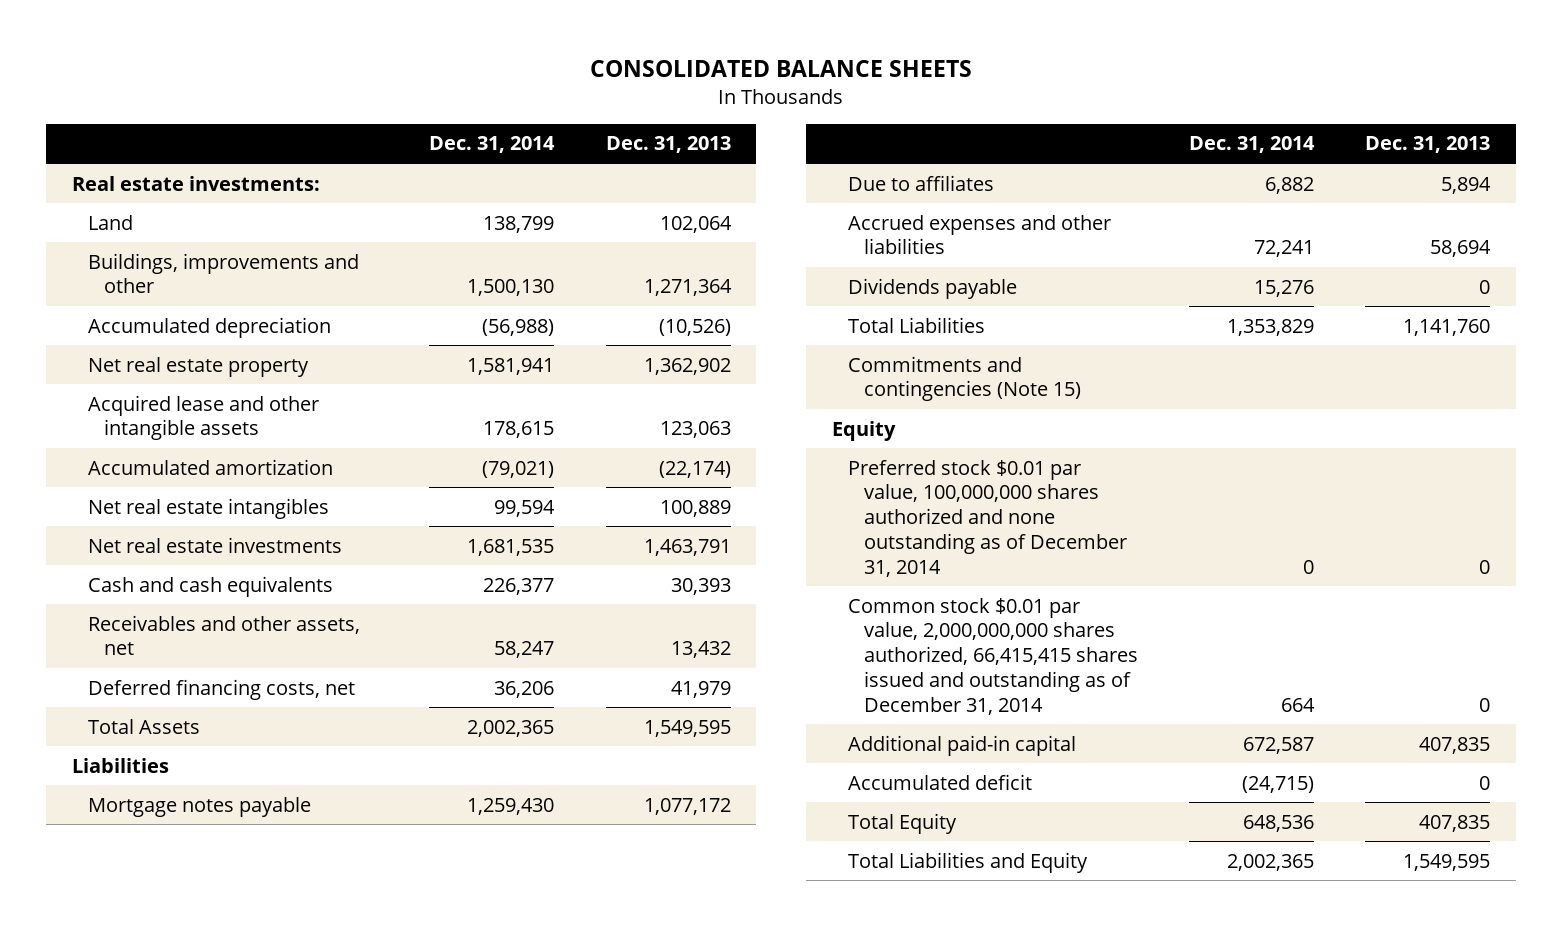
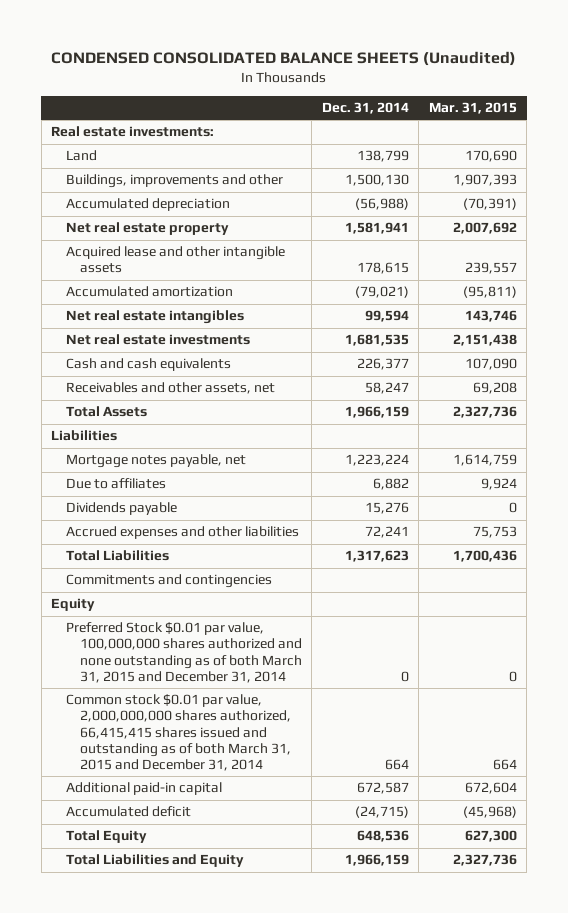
- CONSOLIDATED BALANCE SHEETS
+ CONDENSED CONSOLIDATED BALANCE SHEETS (Unaudited)
- | Dec. 31, 2014 | Dec. 31, 2013
+ | Dec. 31, 2014 | Mar. 31, 2015
- Deferred financing costs, net | 36,206 | 41,979
- Total Assets | 2,002,365 | 1,549,595
+ Total Assets | 1,966,159 | 2,327,736
- Mortgage notes payable | 1,259,430 | 1,077,172
+ Mortgage notes payable, net | 1,223,224 | 1,614,759
- Total Liabilities | 1,353,829 | 1,141,760
- Commitments and contingencies (Note 15)
moved down: Accrued expenses and other liabilities | 72,241 | 75,753
+ Total Liabilities | 1,317,623 | 1,700,436
+ Commitments and contingencies
- Preferred stock $0.01 par value, 100,000,000 shares authorized and none outstanding as of December 31, 2014 | 0 | 0
- Common stock $0.01 par value, 2,000,000,000 shares authorized, 66,415,415 shares issued and outstanding as of December 31, 2014 | 664 | 0
+ Preferred Stock $0.01 par value, 100,000,000 shares authorized and none outstanding as of both March 31, 2015 and December 31, 2014 | 0 | 0
+ Common stock $0.01 par value, 2,000,000,000 shares authorized, 66,415,415 shares issued and outstanding as of both March 31, 2015 and December 31, 2014 | 664 | 664
- Total Liabilities and Equity | 2,002,365 | 1,549,595
+ Total Liabilities and Equity | 1,966,159 | 2,327,736

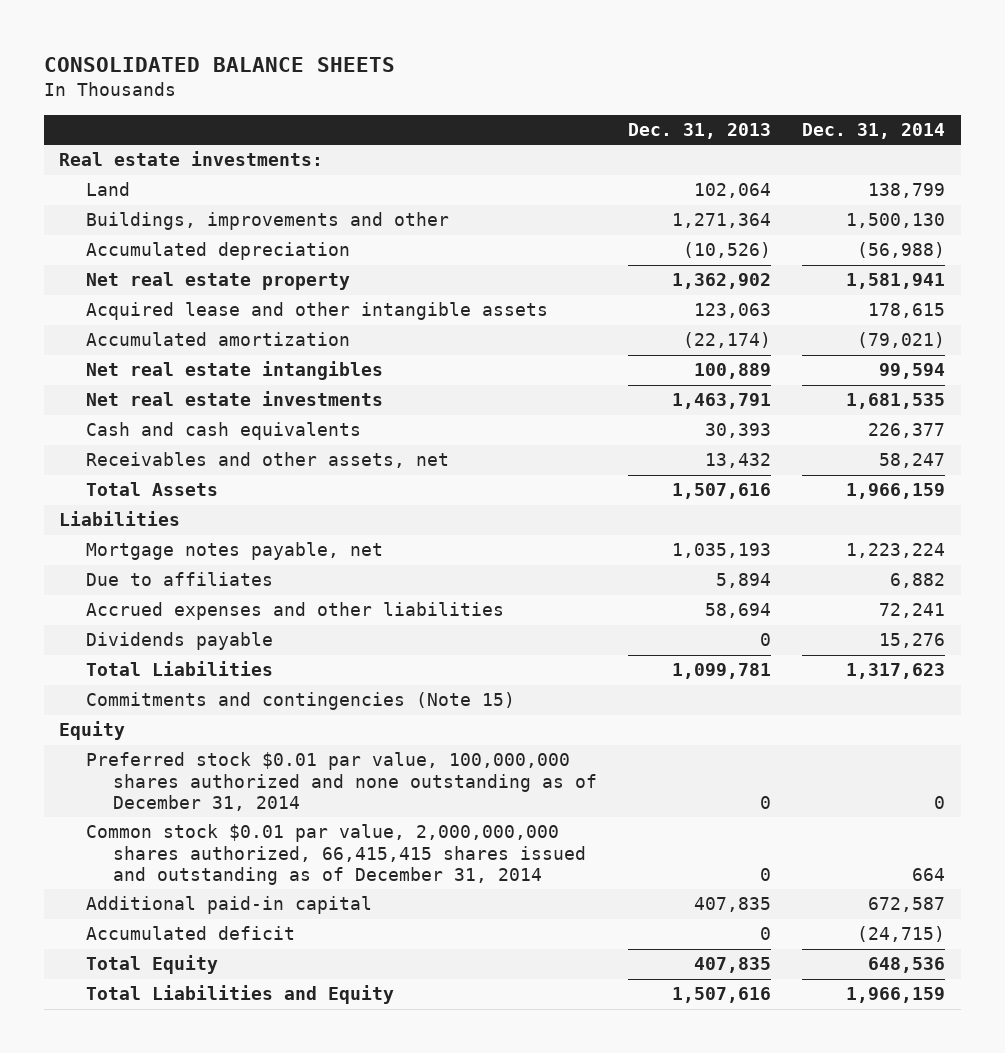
- CONDENSED CONSOLIDATED BALANCE SHEETS (Unaudited)
+ CONSOLIDATED BALANCE SHEETS
- | Dec. 31, 2014 | Mar. 31, 2015
+ | Dec. 31, 2013 | Dec. 31, 2014
moved down: Dividends payable | 0 | 15,276
- Commitments and contingencies
+ Commitments and contingencies (Note 15)
- Preferred Stock $0.01 par value, 100,000,000 shares authorized and none outstanding as of both March 31, 2015 and December 31, 2014 | 0 | 0
- Common stock $0.01 par value, 2,000,000,000 shares authorized, 66,415,415 shares issued and outstanding as of both March 31, 2015 and December 31, 2014 | 664 | 664
+ Preferred stock $0.01 par value, 100,000,000 shares authorized and none outstanding as of December 31, 2014 | 0 | 0
+ Common stock $0.01 par value, 2,000,000,000 shares authorized, 66,415,415 shares issued and outstanding as of December 31, 2014 | 0 | 664

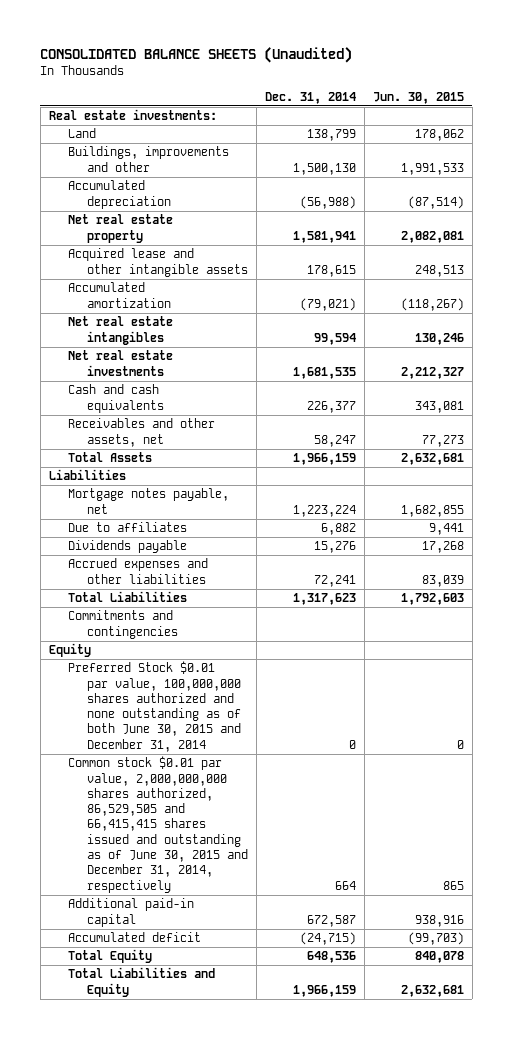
- CONSOLIDATED BALANCE SHEETS
+ CONSOLIDATED BALANCE SHEETS (Unaudited)
- | Dec. 31, 2013 | Dec. 31, 2014
+ | Dec. 31, 2014 | Jun. 30, 2015
moved down: Accrued expenses and other liabilities | 72,241 | 83,039
- Commitments and contingencies (Note 15)
+ Commitments and contingencies
- Preferred stock $0.01 par value, 100,000,000 shares authorized and none outstanding as of December 31, 2014 | 0 | 0
- Common stock $0.01 par value, 2,000,000,000 shares authorized, 66,415,415 shares issued and outstanding as of December 31, 2014 | 0 | 664
+ Preferred Stock $0.01 par value, 100,000,000 shares authorized and none outstanding as of both June 30, 2015 and December 31, 2014 | 0 | 0
+ Common stock $0.01 par value, 2,000,000,000 shares authorized, 86,529,505 and 66,415,415 shares issued and outstanding as of June 30, 2015 and December 31, 2014, respectively | 664 | 865

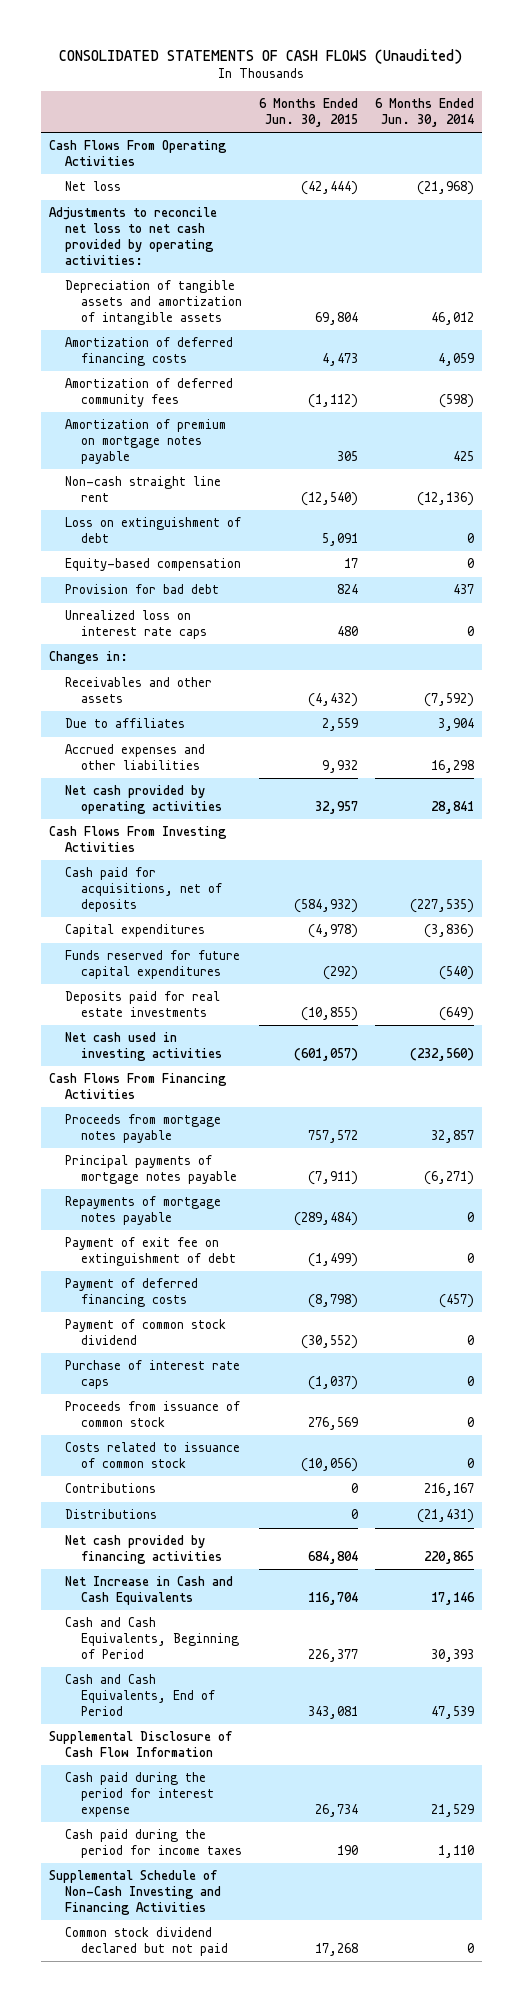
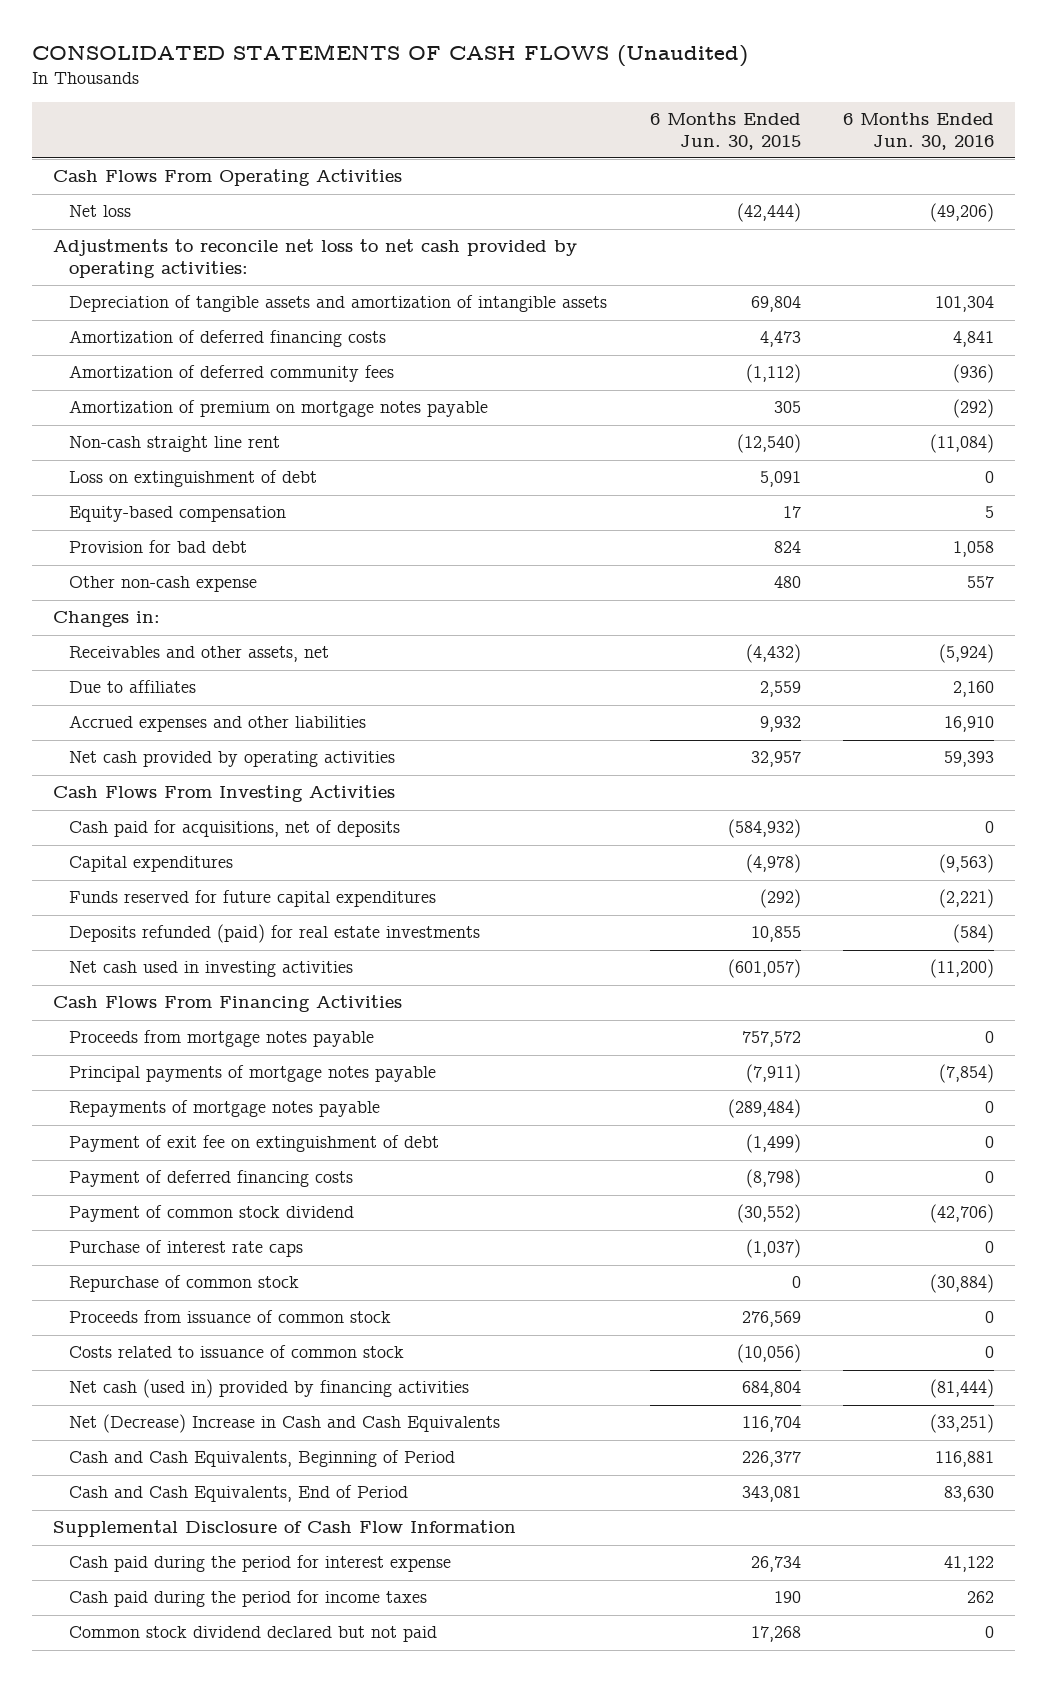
- | 6 Months Ended Jun. 30, 2015 | 6 Months Ended Jun. 30, 2014
+ | 6 Months Ended Jun. 30, 2015 | 6 Months Ended Jun. 30, 2016
- Unrealized loss on interest rate caps | 480 | 0
+ Other non-cash expense | 480 | 557
- Receivables and other assets | (4,432) | (7,592)
+ Receivables and other assets, net | (4,432) | (5,924)
- Deposits paid for real estate investments | (10,855) | (649)
+ Deposits refunded (paid) for real estate investments | 10,855 | (584)
+ Repurchase of common stock | 0 | (30,884)
- Contributions | 0 | 216,167
- Distributions | 0 | (21,431)
- Net cash provided by financing activities | 684,804 | 220,865
- Net Increase in Cash and Cash Equivalents | 116,704 | 17,146
+ Net cash (used in) provided by financing activities | 684,804 | (81,444)
+ Net (Decrease) Increase in Cash and Cash Equivalents | 116,704 | (33,251)
- Supplemental Schedule of Non-Cash Investing and Financing Activities

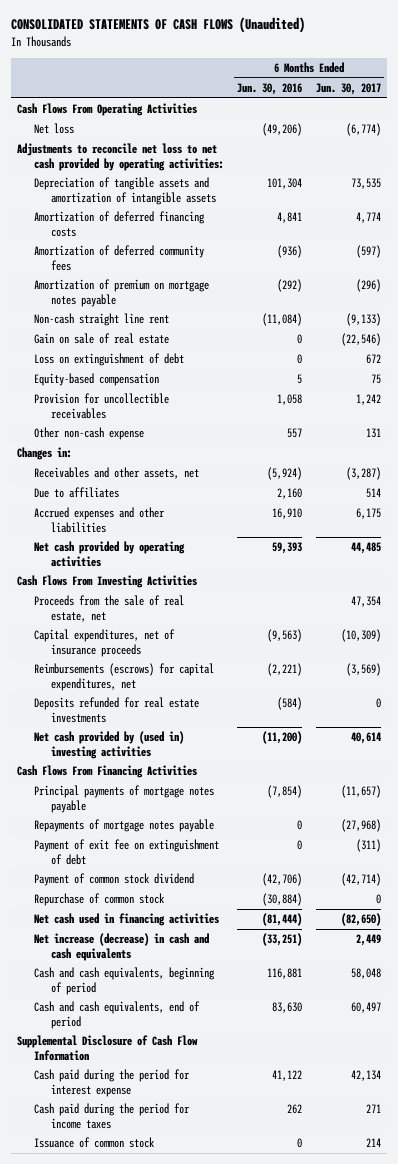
- | 6 Months Ended Jun. 30, 2015 | 6 Months Ended Jun. 30, 2016
+ | 6 Months Ended Jun. 30, 2016 | 6 Months Ended Jun. 30, 2017
+ Gain on sale of real estate | 0 | (22,546)
- Provision for bad debt | 824 | 1,058
+ Provision for uncollectible receivables | 1,058 | 1,242
- Cash paid for acquisitions, net of deposits | (584,932) | 0
- Capital expenditures | (4,978) | (9,563)
- Funds reserved for future capital expenditures | (292) | (2,221)
- Deposits refunded (paid) for real estate investments | 10,855 | (584)
- Net cash used in investing activities | (601,057) | (11,200)
+ Proceeds from the sale of real estate, net | | 47,354
+ Capital expenditures, net of insurance proceeds | (9,563) | (10,309)
+ Reimbursements (escrows) for capital expenditures, net | (2,221) | (3,569)
+ Deposits refunded for real estate investments | (584) | 0
+ Net cash provided by (used in) investing activities | (11,200) | 40,614
- Proceeds from mortgage notes payable | 757,572 | 0
- Payment of deferred financing costs | (8,798) | 0
- Purchase of interest rate caps | (1,037) | 0
- Proceeds from issuance of common stock | 276,569 | 0
- Costs related to issuance of common stock | (10,056) | 0
- Net cash (used in) provided by financing activities | 684,804 | (81,444)
- Net (Decrease) Increase in Cash and Cash Equivalents | 116,704 | (33,251)
- Cash and Cash Equivalents, Beginning of Period | 226,377 | 116,881
- Cash and Cash Equivalents, End of Period | 343,081 | 83,630
+ Net cash used in financing activities | (81,444) | (82,650)
+ Net increase (decrease) in cash and cash equivalents | (33,251) | 2,449
+ Cash and cash equivalents, beginning of period | 116,881 | 58,048
+ Cash and cash equivalents, end of period | 83,630 | 60,497
- Common stock dividend declared but not paid | 17,268 | 0
+ Issuance of common stock | 0 | 214

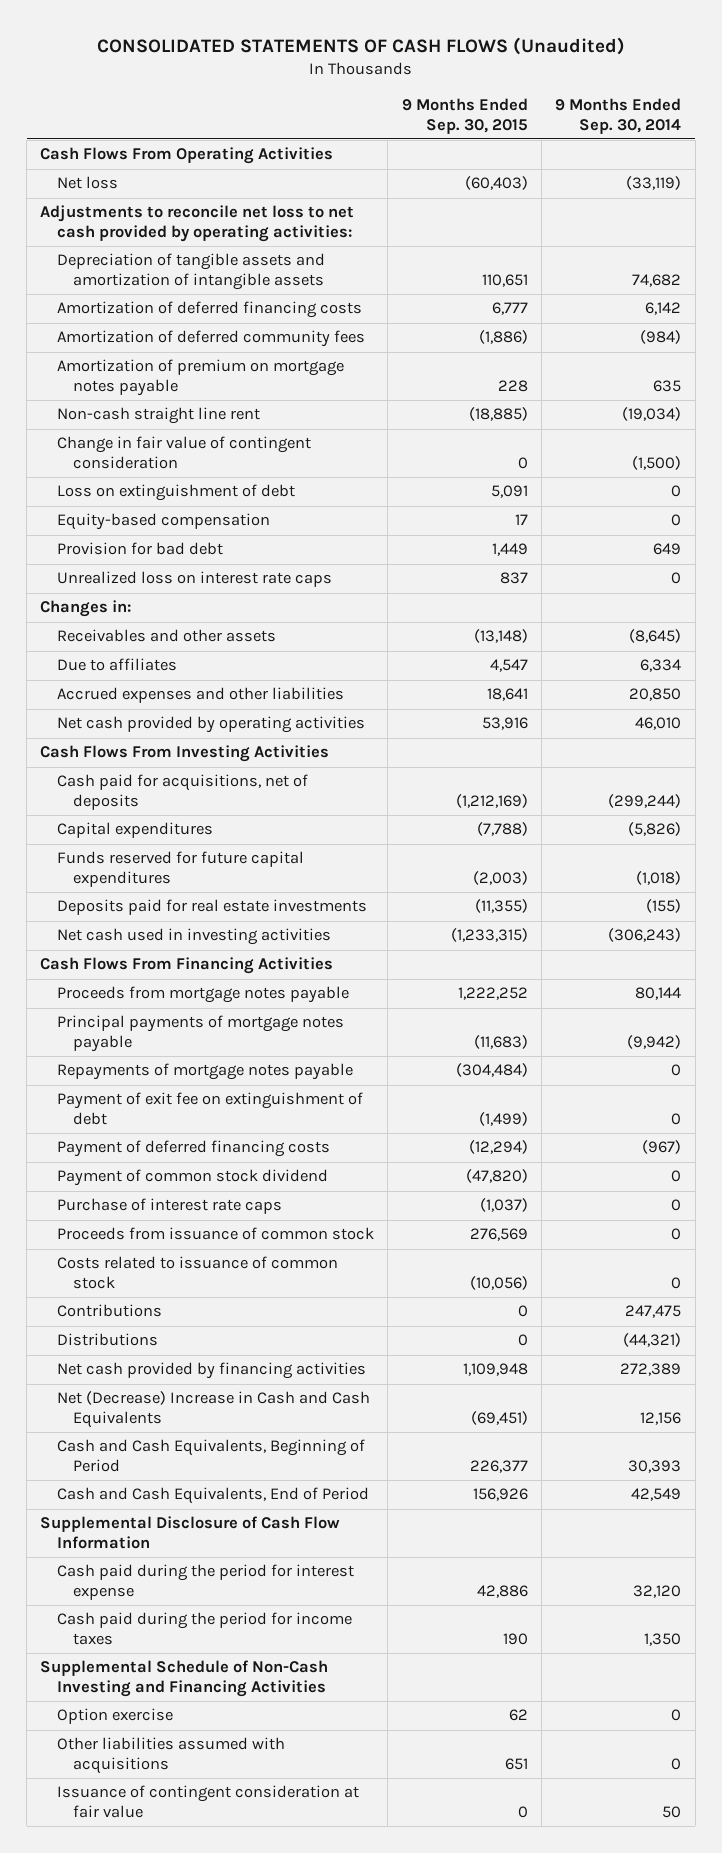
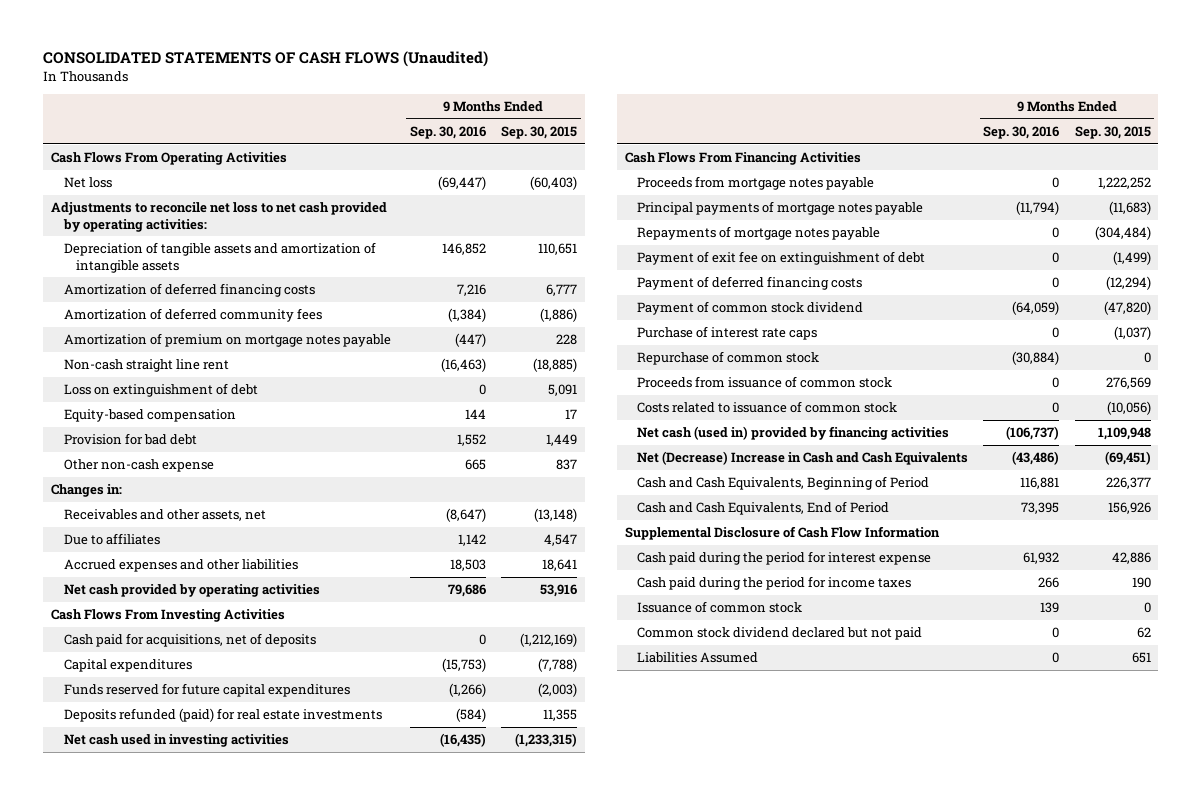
- | 9 Months Ended Sep. 30, 2015 | 9 Months Ended Sep. 30, 2014
+ | 9 Months Ended Sep. 30, 2016 | 9 Months Ended Sep. 30, 2015
- Change in fair value of contingent consideration | 0 | (1,500)
- Unrealized loss on interest rate caps | 837 | 0
+ Other non-cash expense | 665 | 837
- Receivables and other assets | (13,148) | (8,645)
+ Receivables and other assets, net | (8,647) | (13,148)
- Deposits paid for real estate investments | (11,355) | (155)
+ Deposits refunded (paid) for real estate investments | (584) | 11,355
+ Repurchase of common stock | (30,884) | 0
- Contributions | 0 | 247,475
- Distributions | 0 | (44,321)
- Net cash provided by financing activities | 1,109,948 | 272,389
+ Net cash (used in) provided by financing activities | (106,737) | 1,109,948
- Supplemental Schedule of Non-Cash Investing and Financing Activities
- Option exercise | 62 | 0
- Other liabilities assumed with acquisitions | 651 | 0
- Issuance of contingent consideration at fair value | 0 | 50
+ Issuance of common stock | 139 | 0
+ Common stock dividend declared but not paid | 0 | 62
+ Liabilities Assumed | 0 | 651

